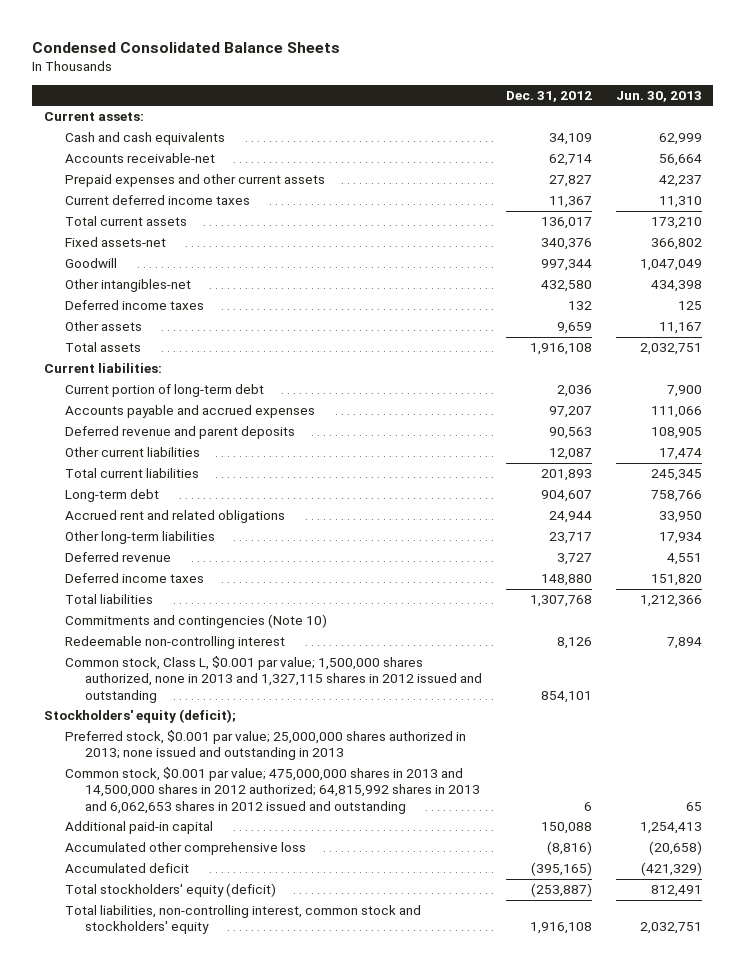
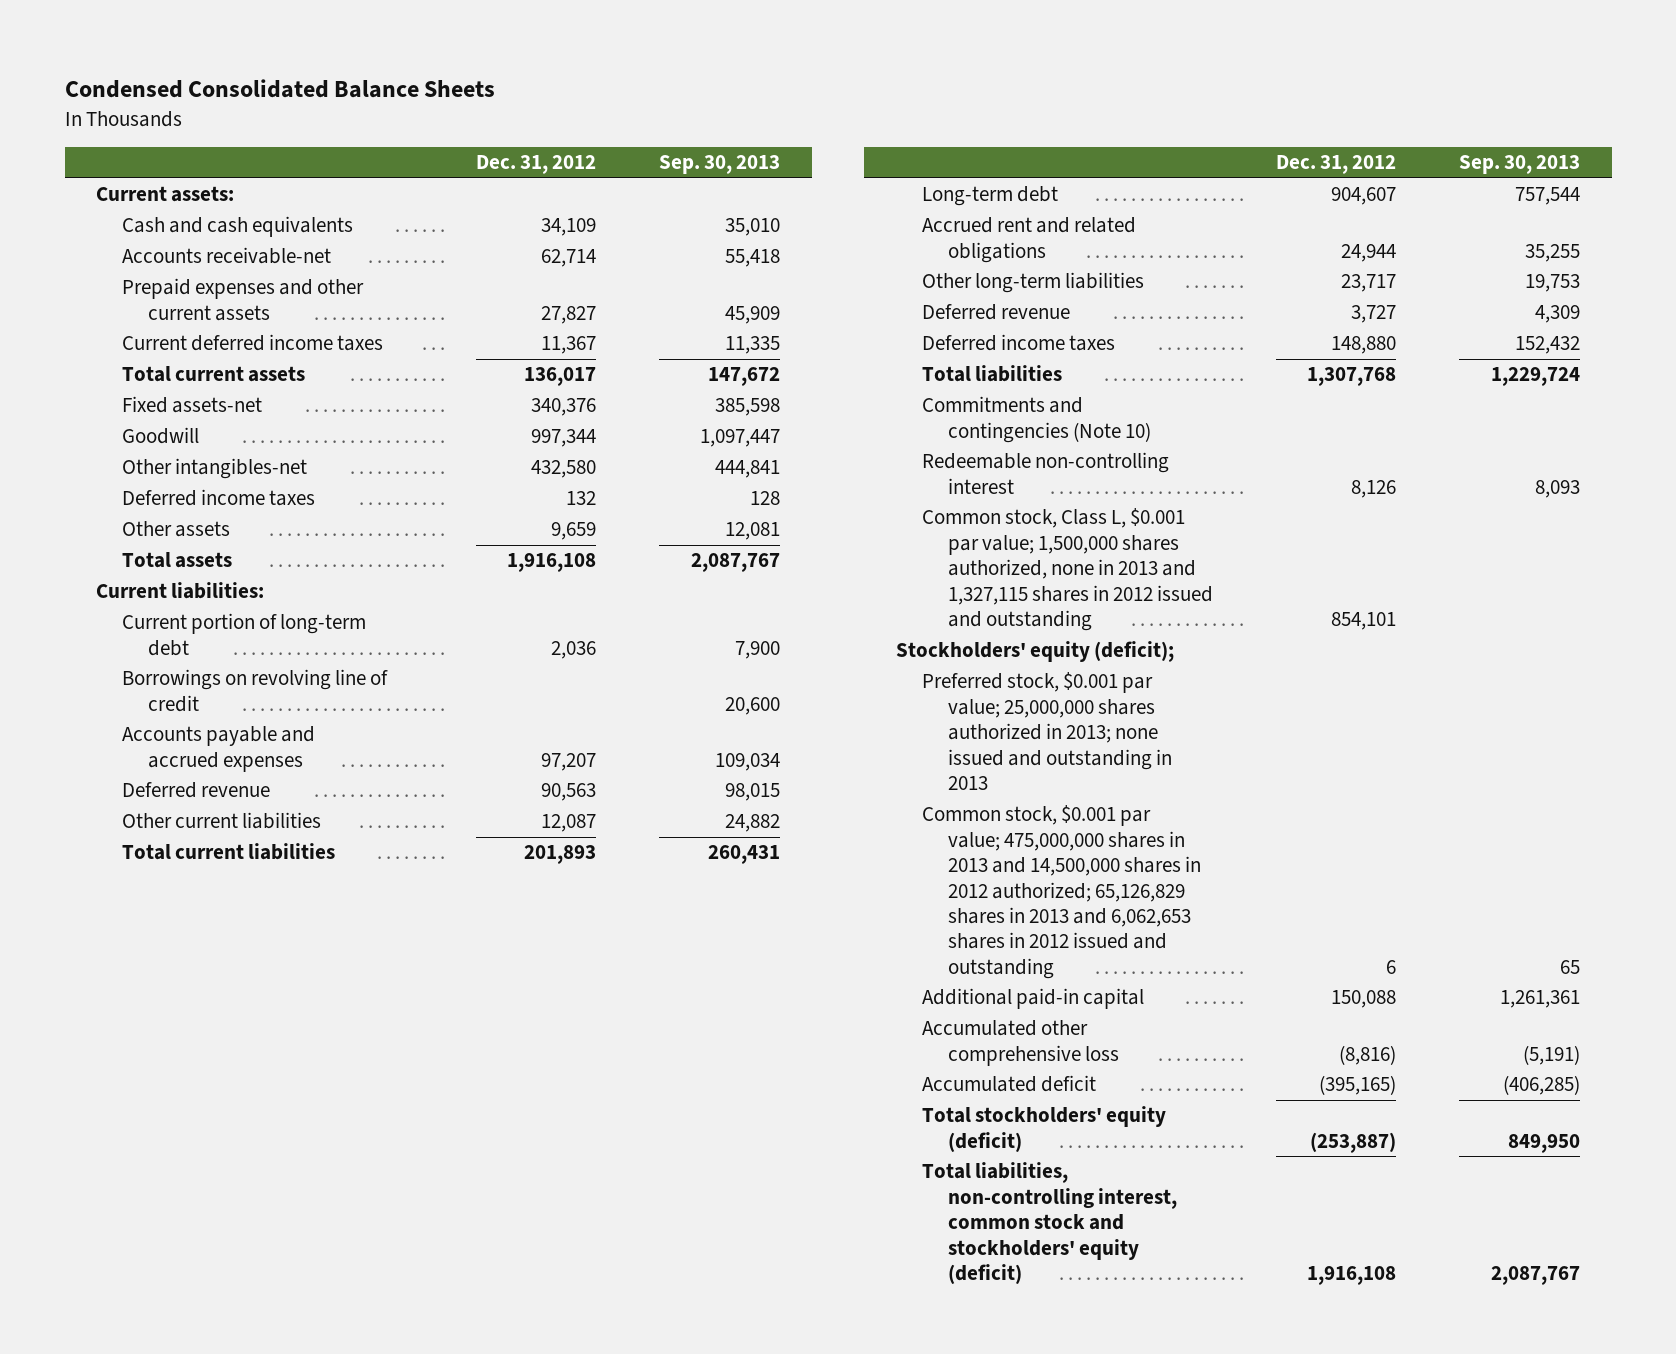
- | Dec. 31, 2012 | Jun. 30, 2013
+ | Dec. 31, 2012 | Sep. 30, 2013
+ Borrowings on revolving line of credit | | 20,600
- Deferred revenue and parent deposits | 90,563 | 108,905
+ Deferred revenue | 90,563 | 98,015
- Common stock, $0.001 par value; 475,000,000 shares in 2013 and 14,500,000 shares in 2012 authorized; 64,815,992 shares in 2013 and 6,062,653 shares in 2012 issued and outstanding | 6 | 65
+ Common stock, $0.001 par value; 475,000,000 shares in 2013 and 14,500,000 shares in 2012 authorized; 65,126,829 shares in 2013 and 6,062,653 shares in 2012 issued and outstanding | 6 | 65
- Total liabilities, non-controlling interest, common stock and stockholders' equity | 1,916,108 | 2,032,751
+ Total liabilities, non-controlling interest, common stock and stockholders' equity (deficit) | 1,916,108 | 2,087,767

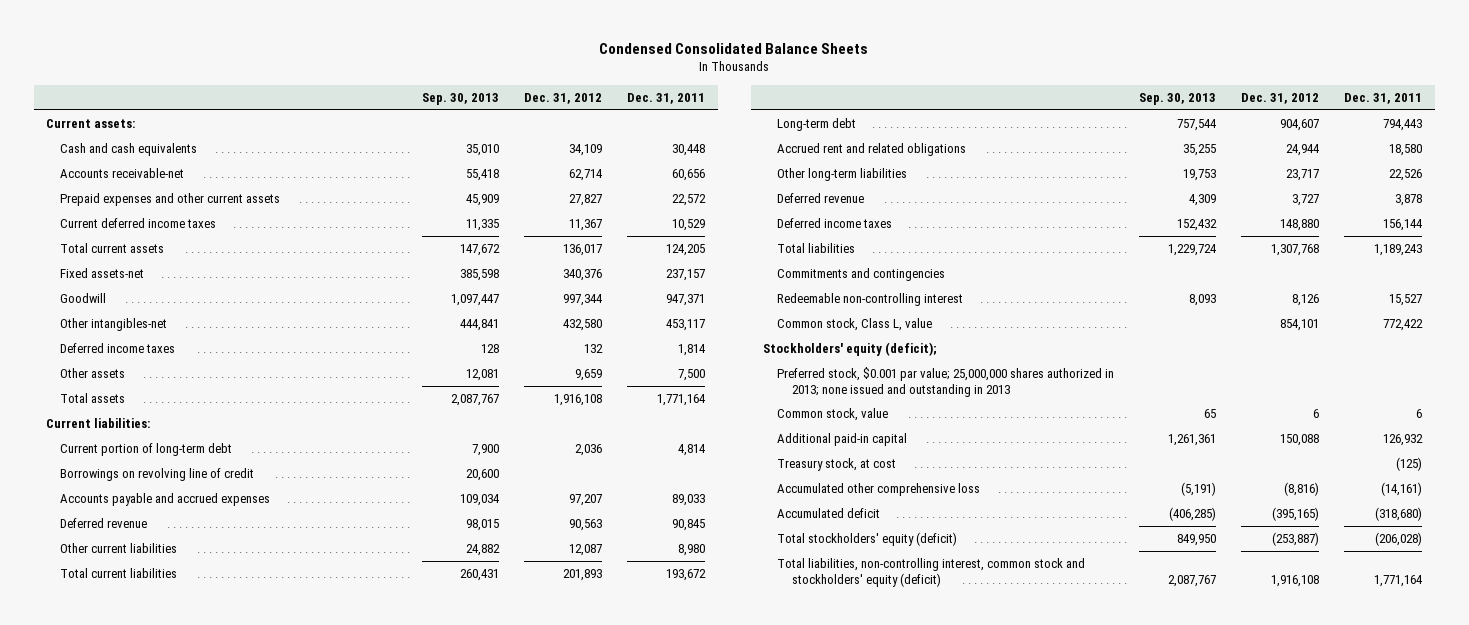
- | Dec. 31, 2012 | Sep. 30, 2013
+ | Sep. 30, 2013 | Dec. 31, 2012 | Dec. 31, 2011
- Commitments and contingencies (Note 10)
+ Commitments and contingencies
- Common stock, Class L, $0.001 par value; 1,500,000 shares authorized, none in 2013 and 1,327,115 shares in 2012 issued and outstanding | 854,101 |
+ Common stock, Class L, value | | 854,101 | 772,422
- Common stock, $0.001 par value; 475,000,000 shares in 2013 and 14,500,000 shares in 2012 authorized; 65,126,829 shares in 2013 and 6,062,653 shares in 2012 issued and outstanding | 6 | 65
+ Common stock, value | 65 | 6 | 6
+ Treasury stock, at cost | | | (125)

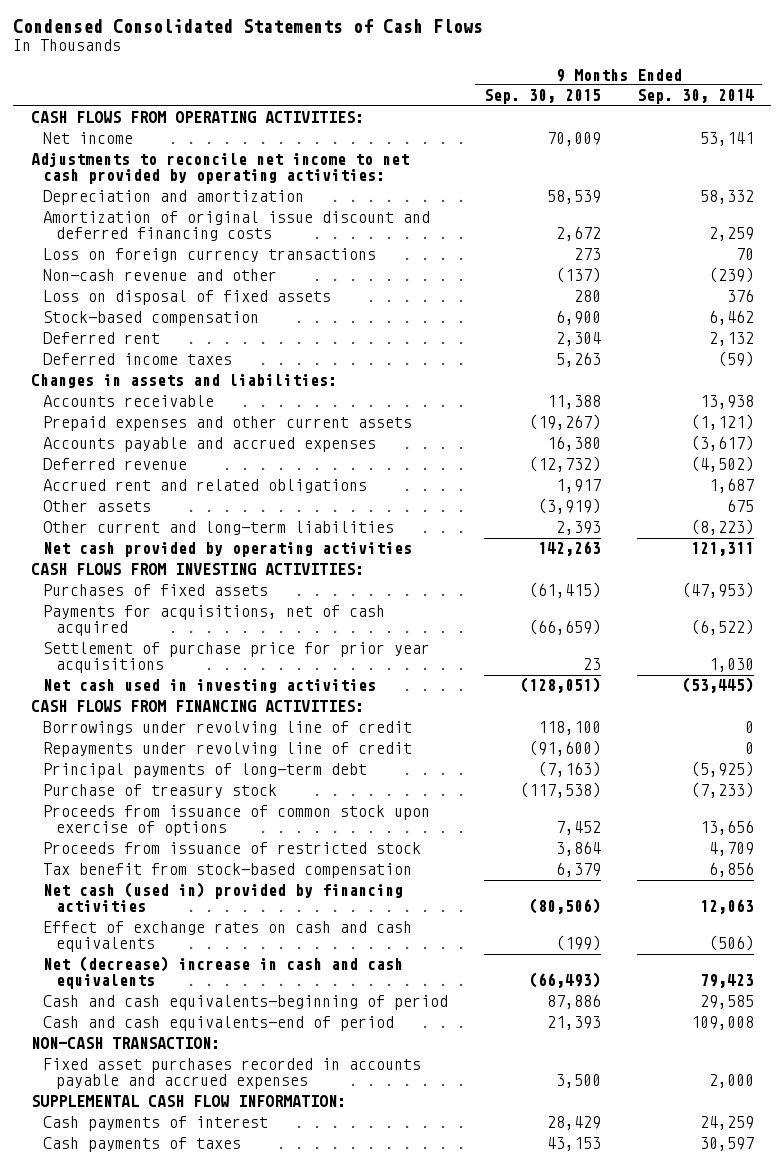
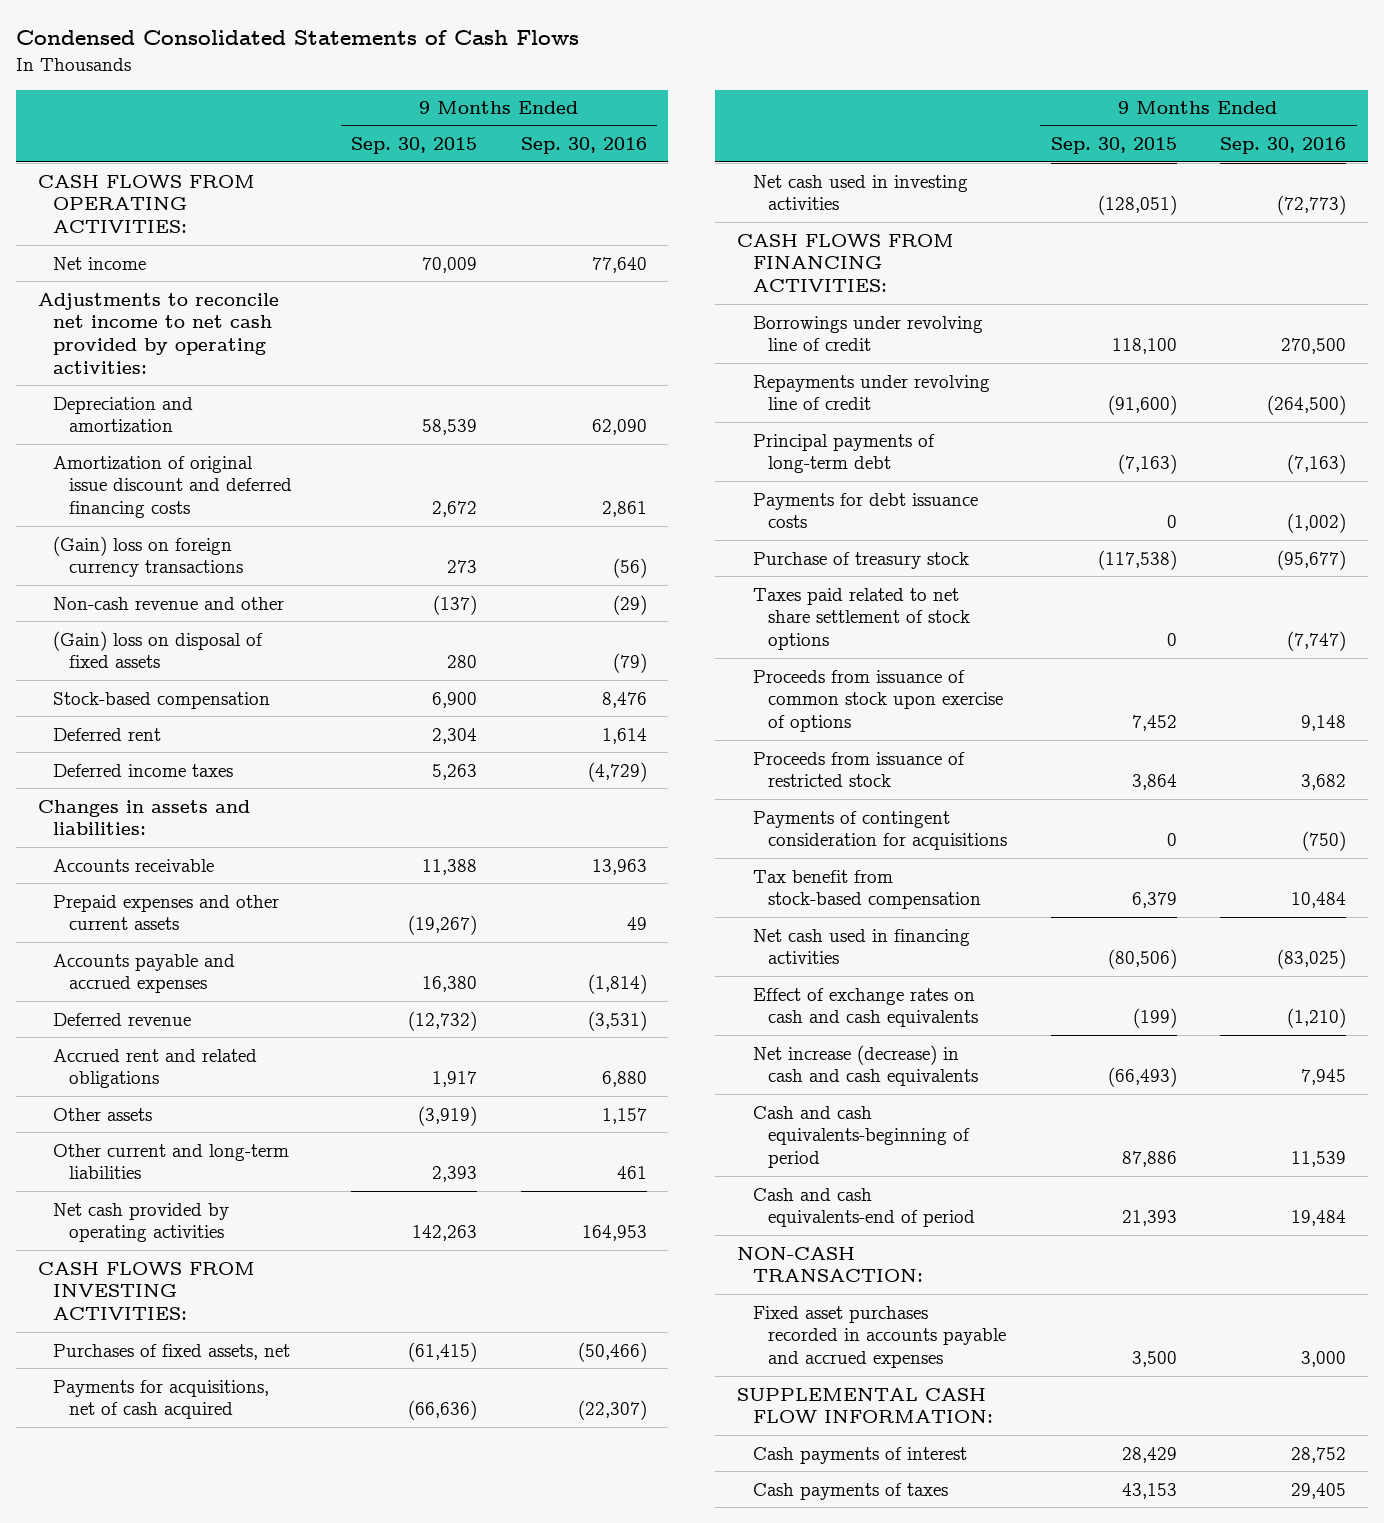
- | 9 Months Ended Sep. 30, 2015 | 9 Months Ended Sep. 30, 2014
+ | 9 Months Ended Sep. 30, 2015 | 9 Months Ended Sep. 30, 2016
- Loss on foreign currency transactions | 273 | 70
+ (Gain) loss on foreign currency transactions | 273 | (56)
- Loss on disposal of fixed assets | 280 | 376
+ (Gain) loss on disposal of fixed assets | 280 | (79)
- Purchases of fixed assets | (61,415) | (47,953)
- Payments for acquisitions, net of cash acquired | (66,659) | (6,522)
- Settlement of purchase price for prior year acquisitions | 23 | 1,030
+ Purchases of fixed assets, net | (61,415) | (50,466)
+ Payments for acquisitions, net of cash acquired | (66,636) | (22,307)
+ Payments for debt issuance costs | 0 | (1,002)
+ Taxes paid related to net share settlement of stock options | 0 | (7,747)
+ Payments of contingent consideration for acquisitions | 0 | (750)
- Net cash (used in) provided by financing activities | (80,506) | 12,063
+ Net cash used in financing activities | (80,506) | (83,025)
- Net (decrease) increase in cash and cash equivalents | (66,493) | 79,423
+ Net increase (decrease) in cash and cash equivalents | (66,493) | 7,945

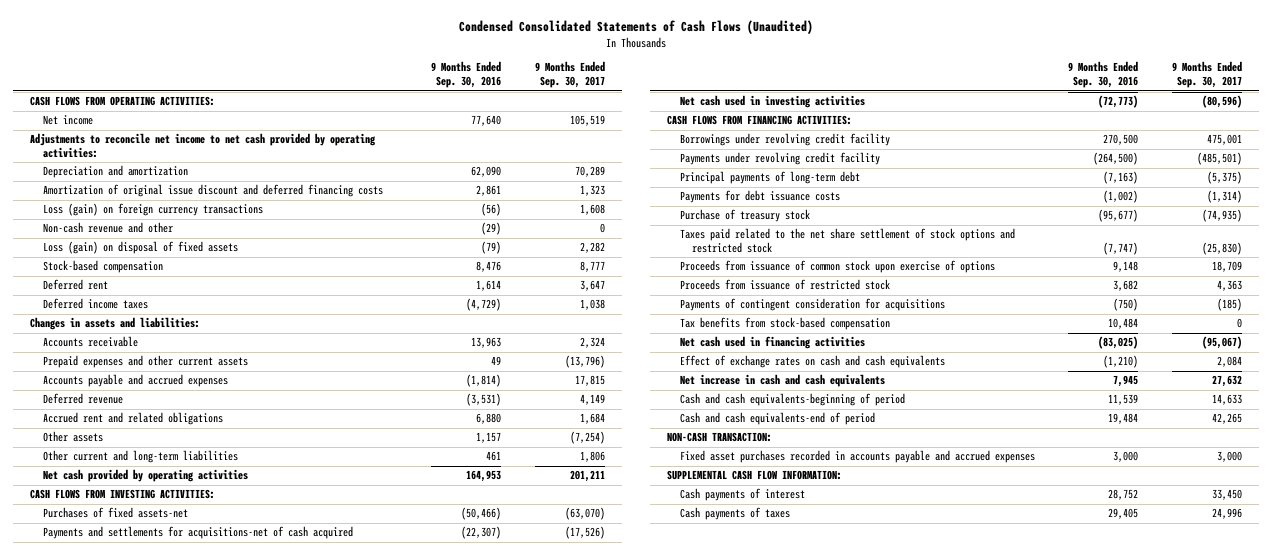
- Condensed Consolidated Statements of Cash Flows
+ Condensed Consolidated Statements of Cash Flows (Unaudited)
- | 9 Months Ended Sep. 30, 2015 | 9 Months Ended Sep. 30, 2016
+ | 9 Months Ended Sep. 30, 2016 | 9 Months Ended Sep. 30, 2017
- (Gain) loss on foreign currency transactions | 273 | (56)
+ Loss (gain) on foreign currency transactions | (56) | 1,608
- (Gain) loss on disposal of fixed assets | 280 | (79)
+ Loss (gain) on disposal of fixed assets | (79) | 2,282
- Purchases of fixed assets, net | (61,415) | (50,466)
- Payments for acquisitions, net of cash acquired | (66,636) | (22,307)
+ Purchases of fixed assets-net | (50,466) | (63,070)
+ Payments and settlements for acquisitions-net of cash acquired | (22,307) | (17,526)
- Borrowings under revolving line of credit | 118,100 | 270,500
- Repayments under revolving line of credit | (91,600) | (264,500)
+ Borrowings under revolving credit facility | 270,500 | 475,001
+ Payments under revolving credit facility | (264,500) | (485,501)
- Taxes paid related to net share settlement of stock options | 0 | (7,747)
+ Taxes paid related to the net share settlement of stock options and restricted stock | (7,747) | (25,830)
- Tax benefit from stock-based compensation | 6,379 | 10,484
+ Tax benefits from stock-based compensation | 10,484 | 0
- Net increase (decrease) in cash and cash equivalents | (66,493) | 7,945
+ Net increase in cash and cash equivalents | 7,945 | 27,632

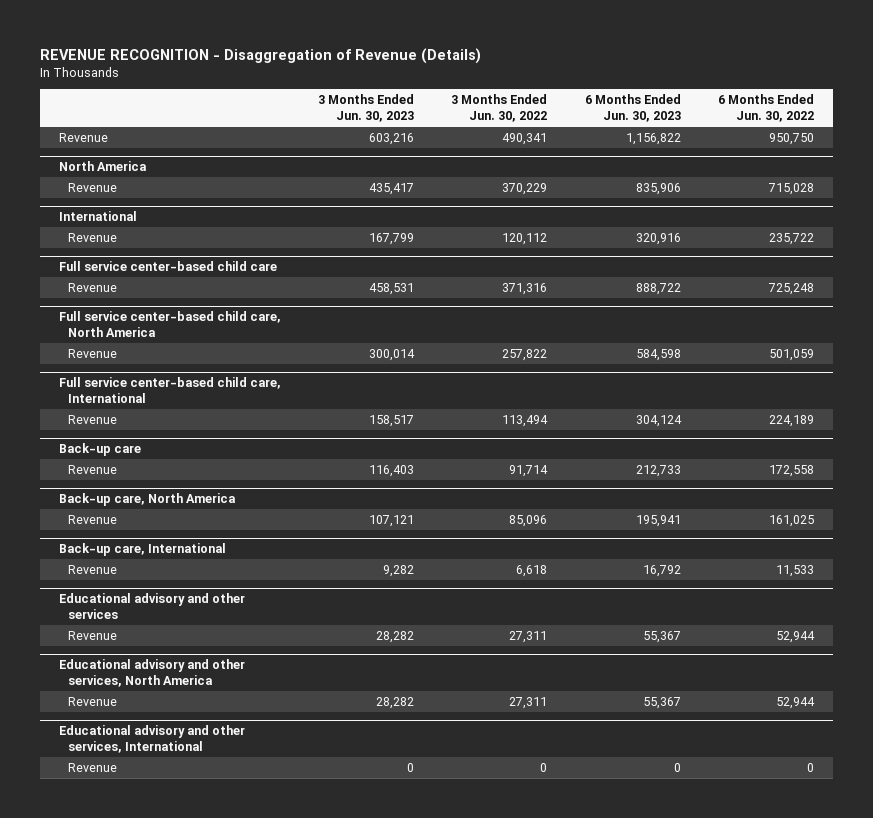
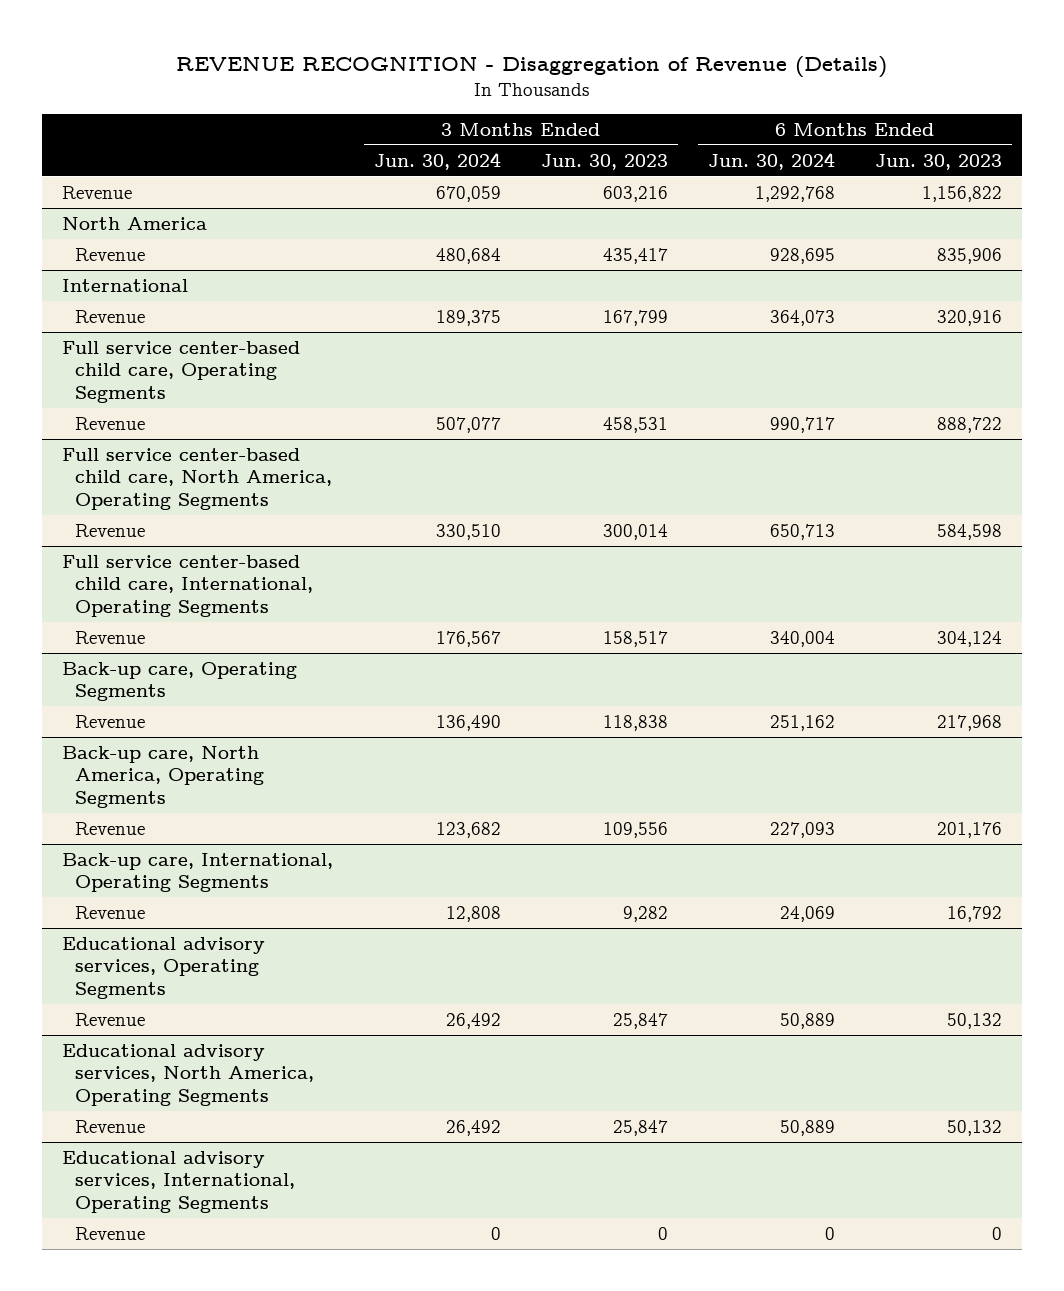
- | 3 Months Ended Jun. 30, 2023 | 3 Months Ended Jun. 30, 2022 | 6 Months Ended Jun. 30, 2023 | 6 Months Ended Jun. 30, 2022
+ | 3 Months Ended Jun. 30, 2024 | 3 Months Ended Jun. 30, 2023 | 6 Months Ended Jun. 30, 2024 | 6 Months Ended Jun. 30, 2023
- Full service center-based child care
+ Full service center-based child care, Operating Segments
- Full service center-based child care, North America
+ Full service center-based child care, North America, Operating Segments
- Full service center-based child care, International
+ Full service center-based child care, International, Operating Segments
- Back-up care
- Revenue | 116,403 | 91,714 | 212,733 | 172,558
- Back-up care, North America
- Revenue | 107,121 | 85,096 | 195,941 | 161,025
- Back-up care, International
+ Back-up care, Operating Segments
+ Revenue | 136,490 | 118,838 | 251,162 | 217,968
+ Back-up care, North America, Operating Segments
+ Revenue | 123,682 | 109,556 | 227,093 | 201,176
+ Back-up care, International, Operating Segments
- Educational advisory and other services
- Revenue | 28,282 | 27,311 | 55,367 | 52,944
- Educational advisory and other services, North America
- Revenue | 28,282 | 27,311 | 55,367 | 52,944
- Educational advisory and other services, International
+ Educational advisory services, Operating Segments
+ Revenue | 26,492 | 25,847 | 50,889 | 50,132
+ Educational advisory services, North America, Operating Segments
+ Revenue | 26,492 | 25,847 | 50,889 | 50,132
+ Educational advisory services, International, Operating Segments

